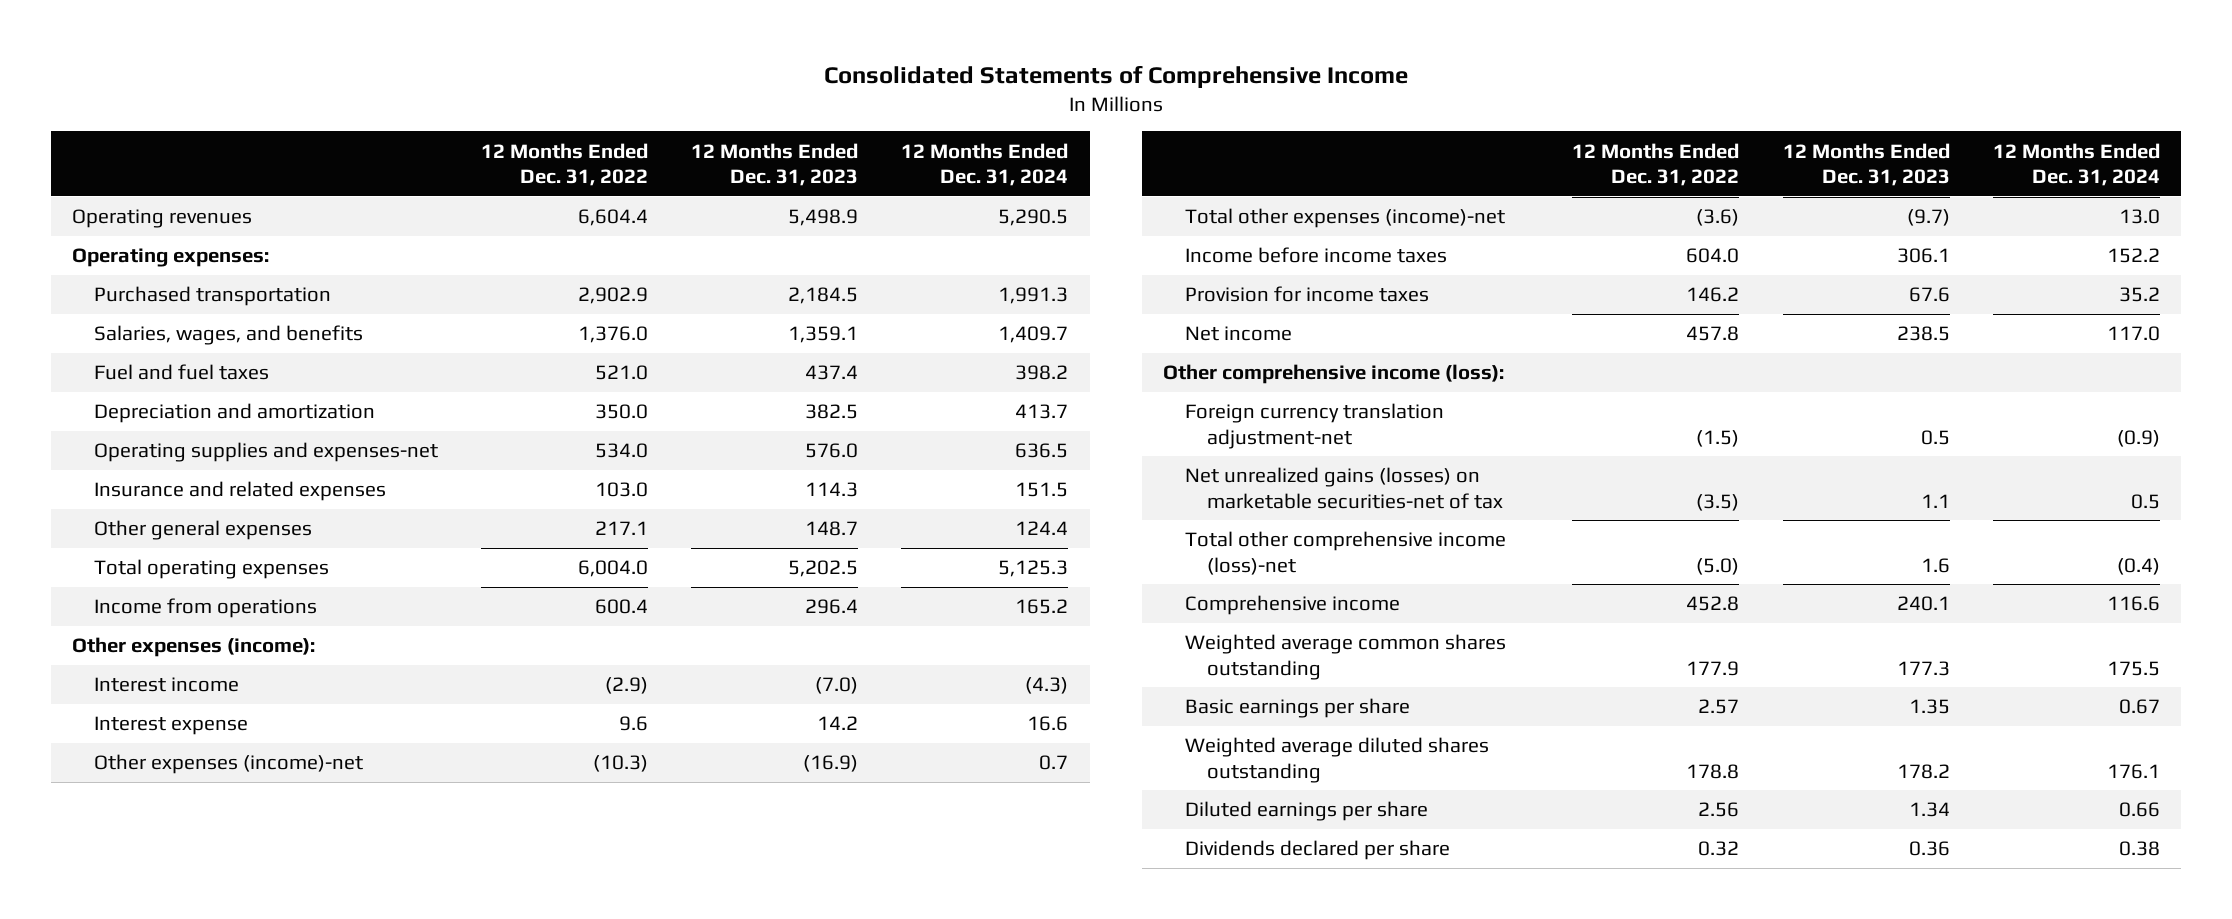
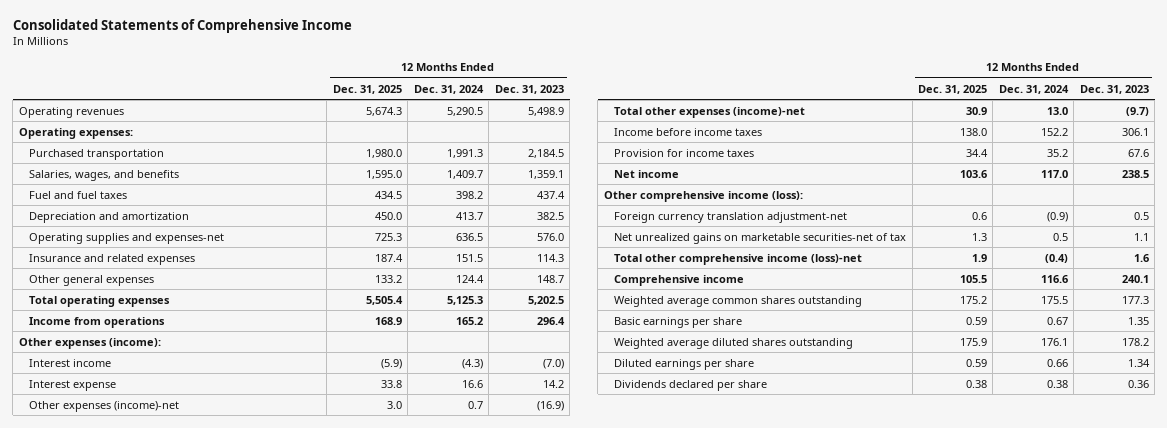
- | 12 Months Ended Dec. 31, 2022 | 12 Months Ended Dec. 31, 2023 | 12 Months Ended Dec. 31, 2024
+ | 12 Months Ended Dec. 31, 2025 | 12 Months Ended Dec. 31, 2024 | 12 Months Ended Dec. 31, 2023
- Net unrealized gains (losses) on marketable securities-net of tax | (3.5) | 1.1 | 0.5
+ Net unrealized gains on marketable securities-net of tax | 1.3 | 0.5 | 1.1

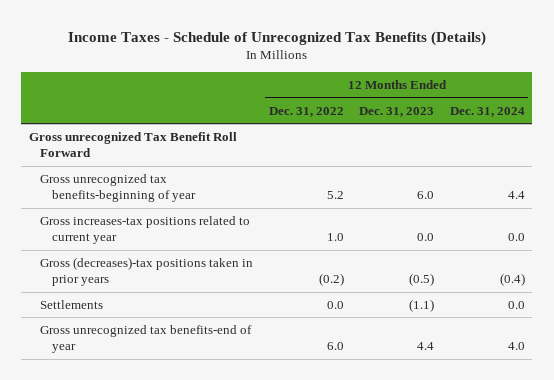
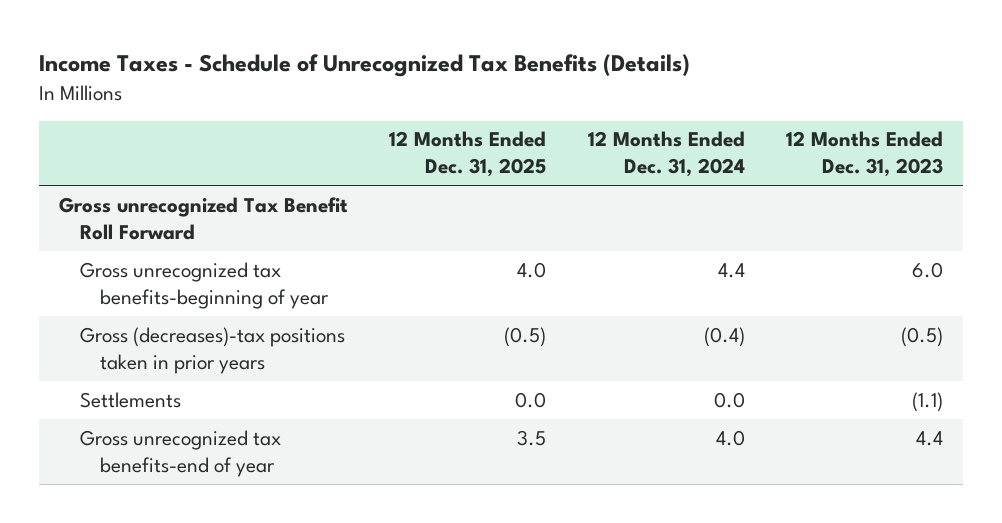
- | 12 Months Ended Dec. 31, 2022 | 12 Months Ended Dec. 31, 2023 | 12 Months Ended Dec. 31, 2024
+ | 12 Months Ended Dec. 31, 2025 | 12 Months Ended Dec. 31, 2024 | 12 Months Ended Dec. 31, 2023
- Gross increases-tax positions related to current year | 1.0 | 0.0 | 0.0

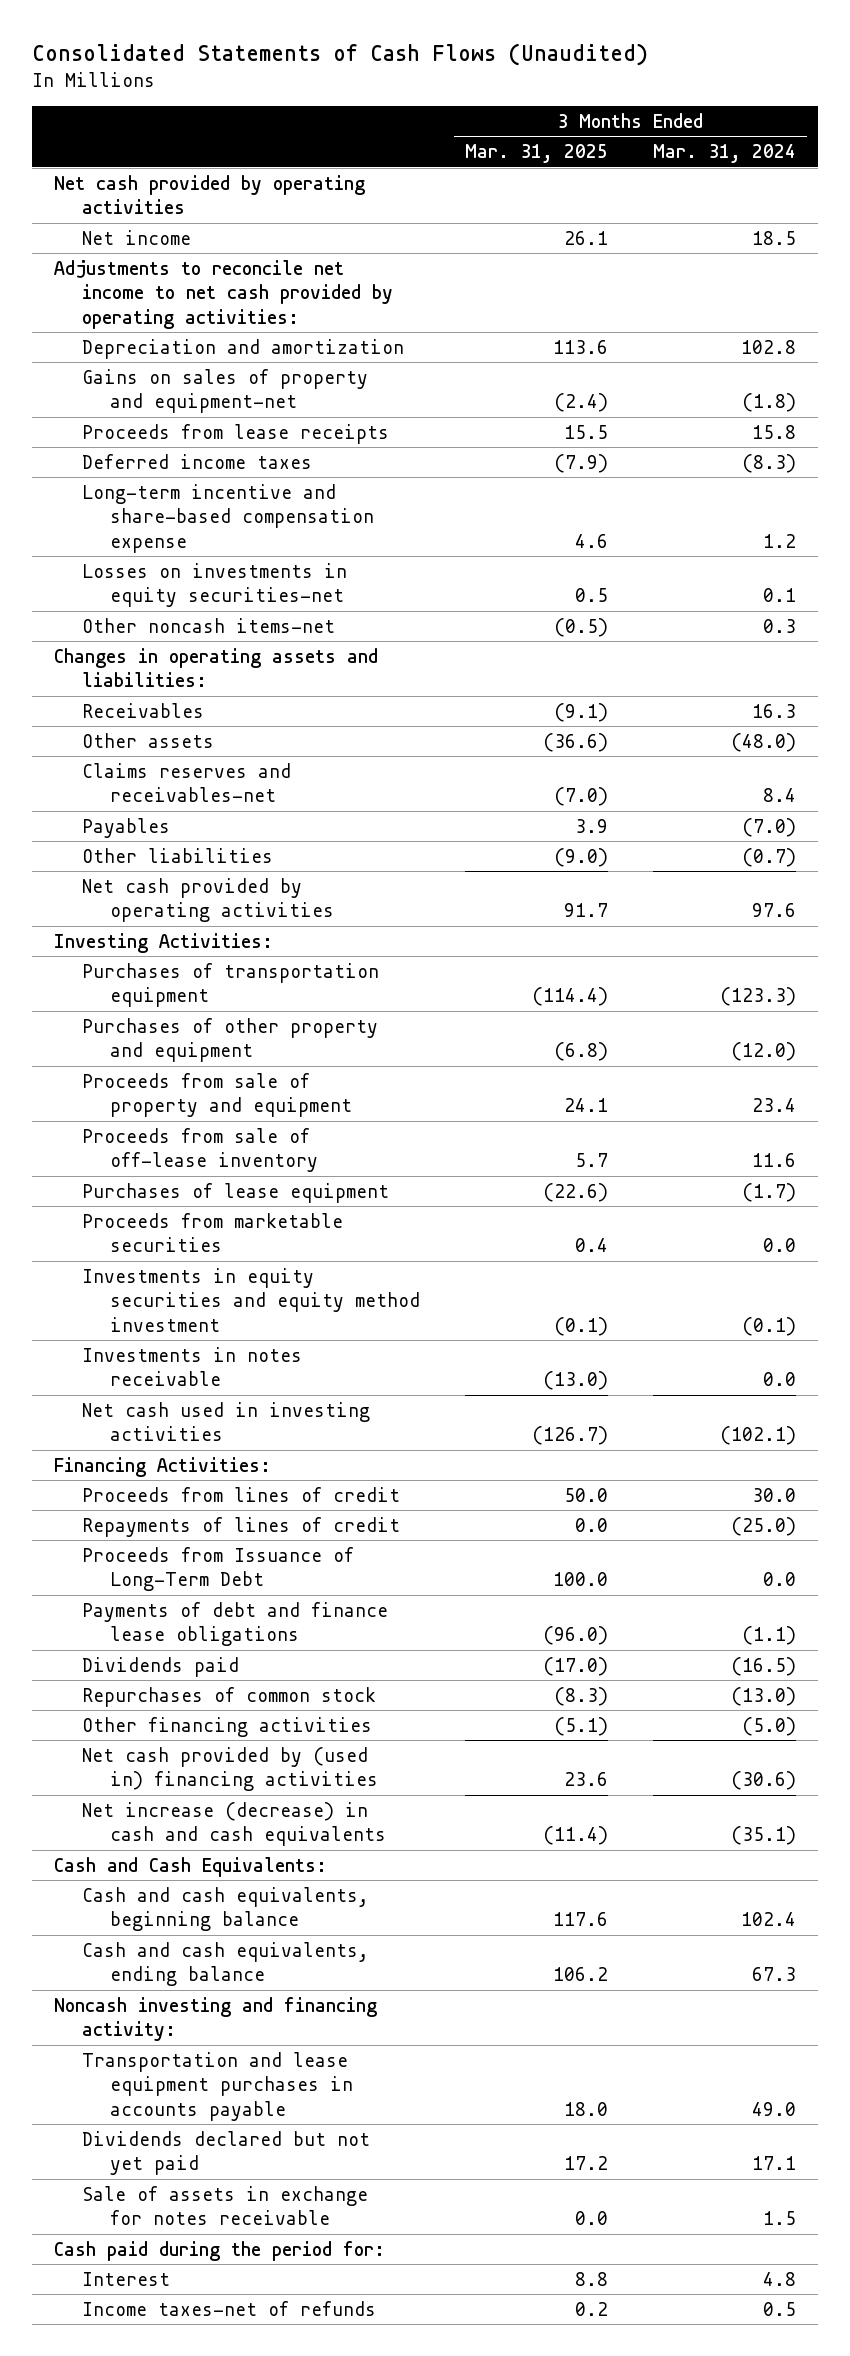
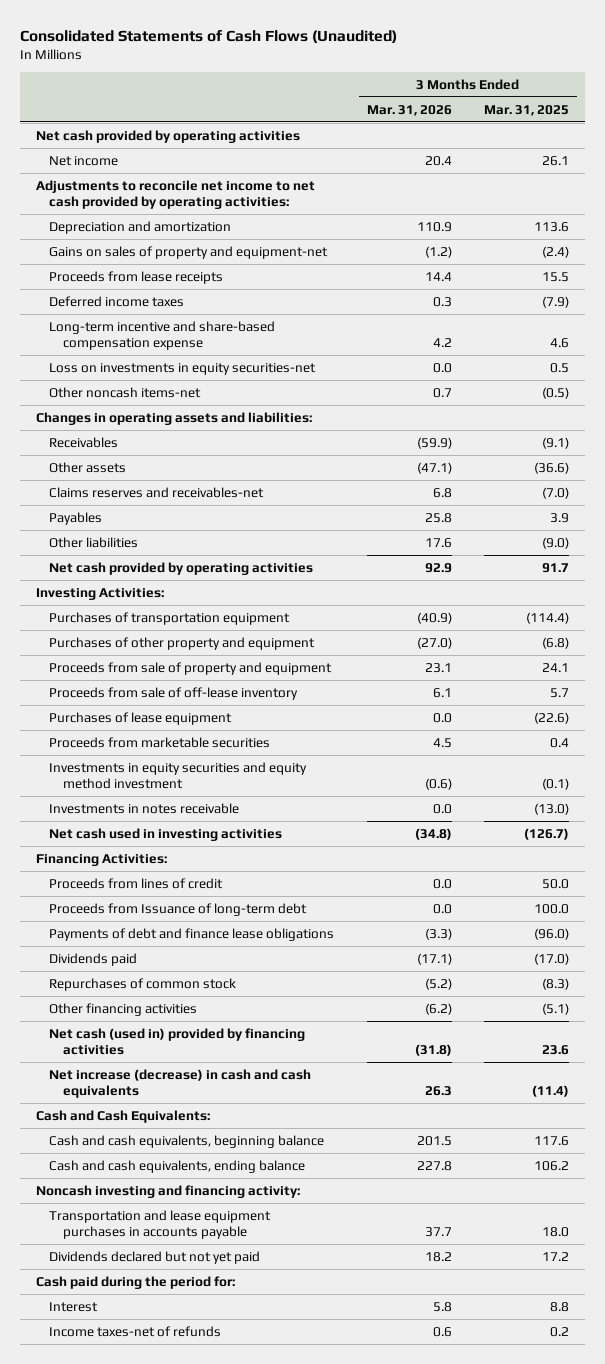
- | 3 Months Ended Mar. 31, 2025 | 3 Months Ended Mar. 31, 2024
+ | 3 Months Ended Mar. 31, 2026 | 3 Months Ended Mar. 31, 2025
- Losses on investments in equity securities-net | 0.5 | 0.1
+ Loss on investments in equity securities-net | 0.0 | 0.5
- Repayments of lines of credit | 0.0 | (25.0)
- Proceeds from Issuance of Long-Term Debt | 100.0 | 0.0
+ Proceeds from Issuance of long-term debt | 0.0 | 100.0
- Net cash provided by (used in) financing activities | 23.6 | (30.6)
+ Net cash (used in) provided by financing activities | (31.8) | 23.6
- Sale of assets in exchange for notes receivable | 0.0 | 1.5

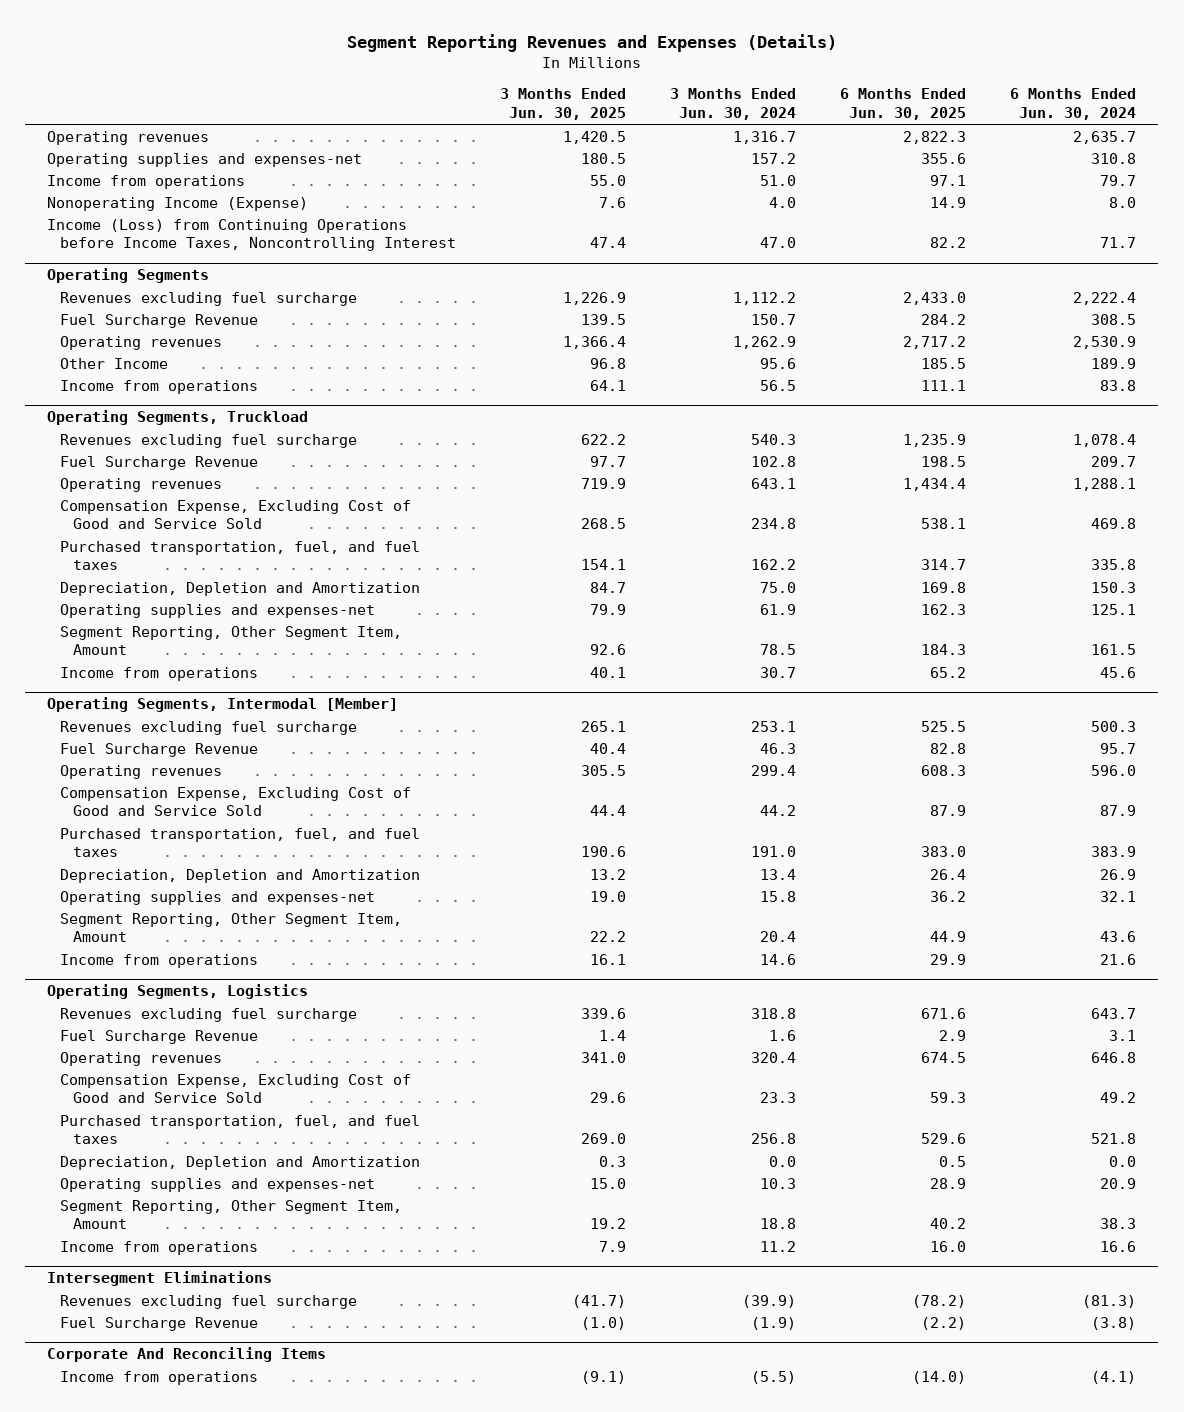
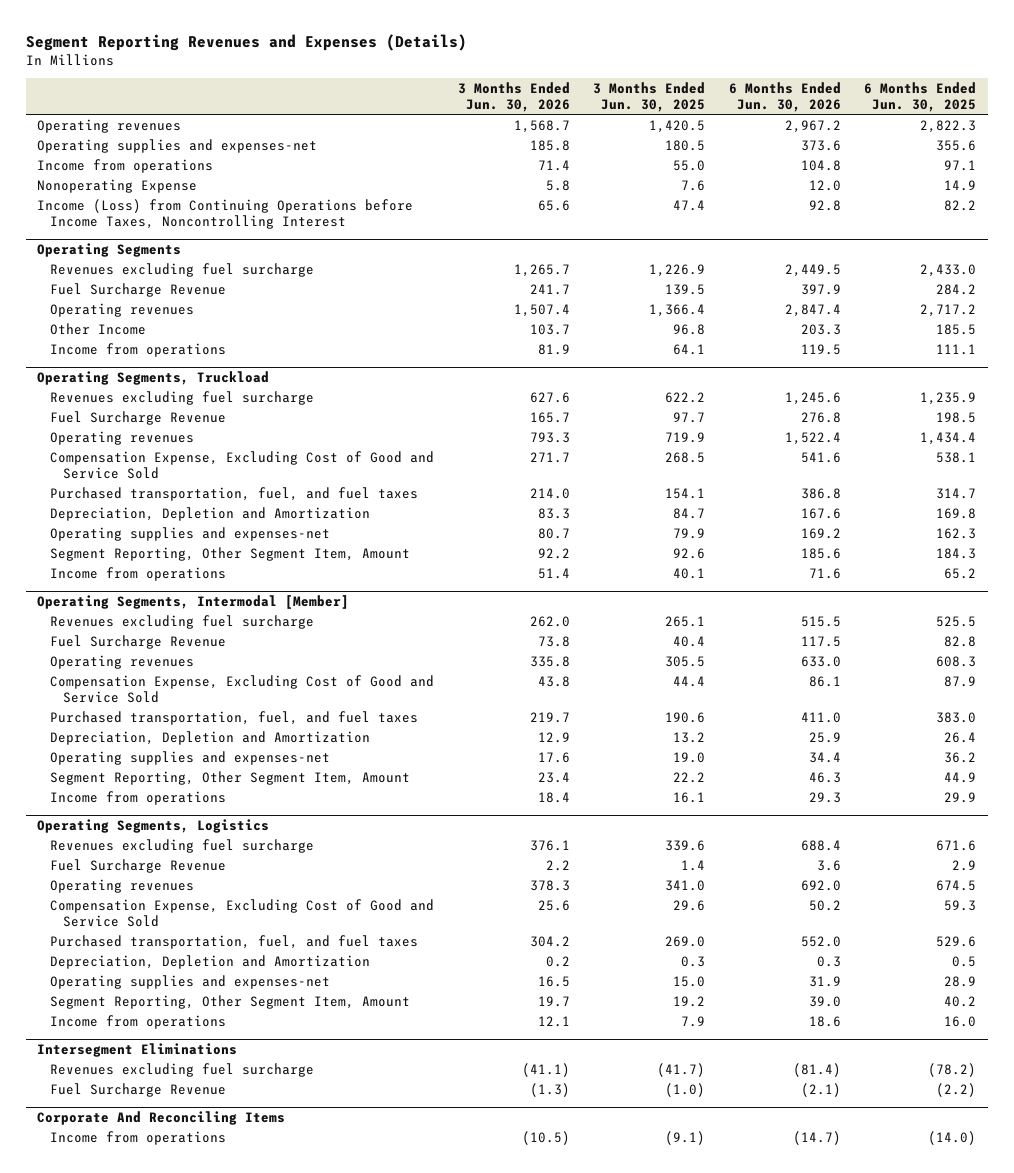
- | 3 Months Ended Jun. 30, 2025 | 3 Months Ended Jun. 30, 2024 | 6 Months Ended Jun. 30, 2025 | 6 Months Ended Jun. 30, 2024
+ | 3 Months Ended Jun. 30, 2026 | 3 Months Ended Jun. 30, 2025 | 6 Months Ended Jun. 30, 2026 | 6 Months Ended Jun. 30, 2025
- Nonoperating Income (Expense) | 7.6 | 4.0 | 14.9 | 8.0
+ Nonoperating Expense | 5.8 | 7.6 | 12.0 | 14.9

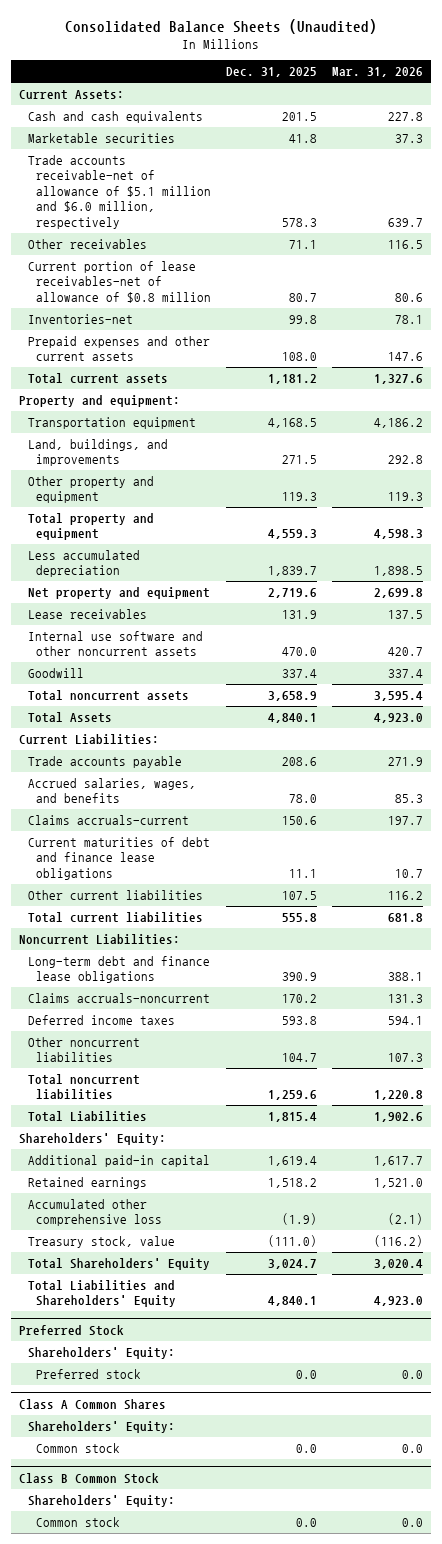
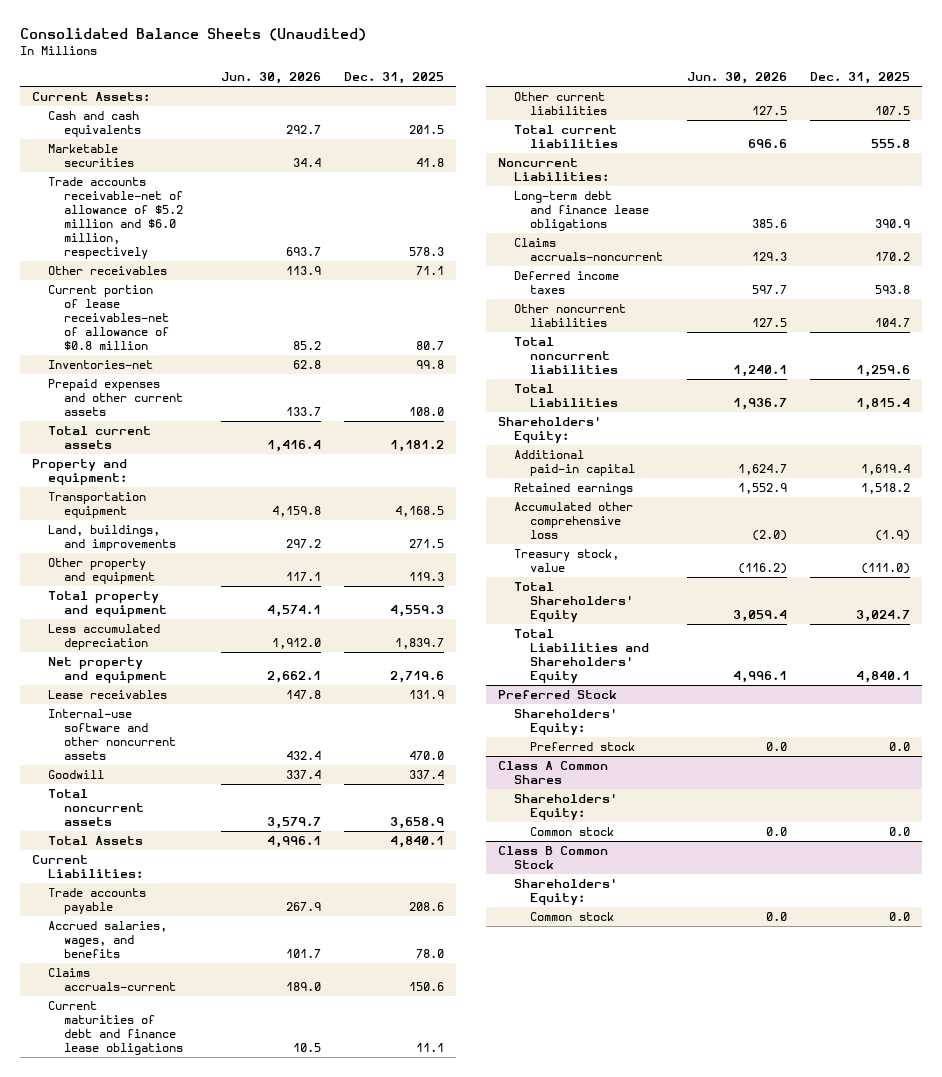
- | Dec. 31, 2025 | Mar. 31, 2026
+ | Jun. 30, 2026 | Dec. 31, 2025
- Trade accounts receivable-net of allowance of $5.1 million and $6.0 million, respectively | 578.3 | 639.7
+ Trade accounts receivable-net of allowance of $5.2 million and $6.0 million, respectively | 693.7 | 578.3
- Internal use software and other noncurrent assets | 470.0 | 420.7
+ Internal-use software and other noncurrent assets | 432.4 | 470.0

